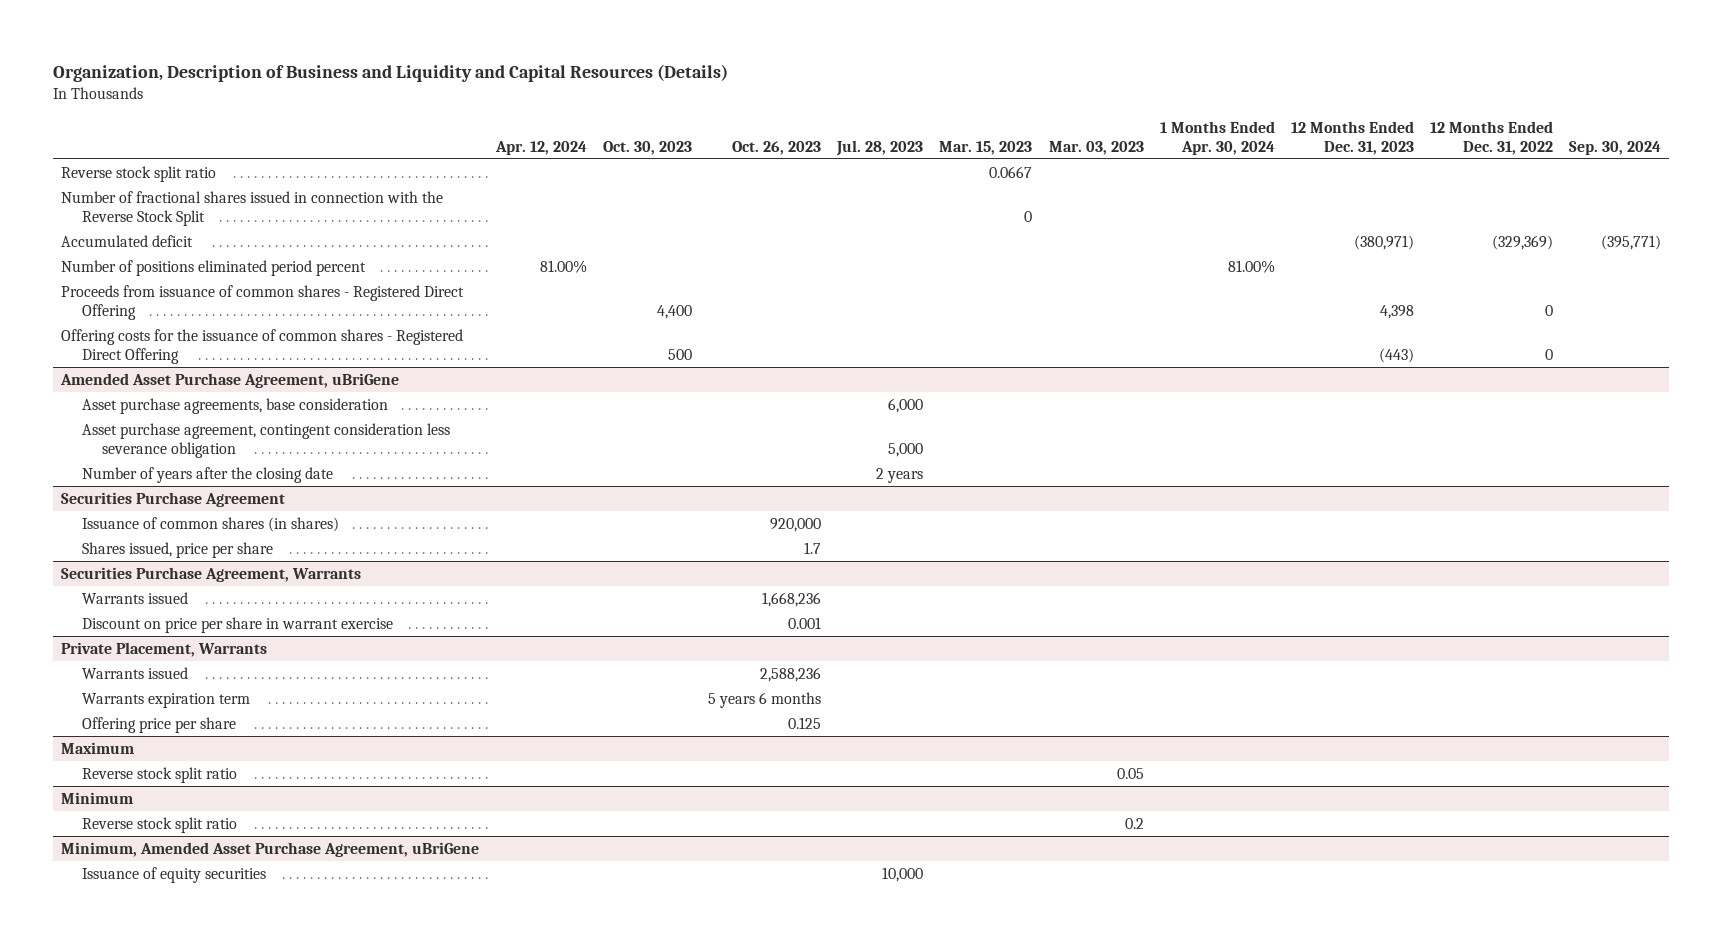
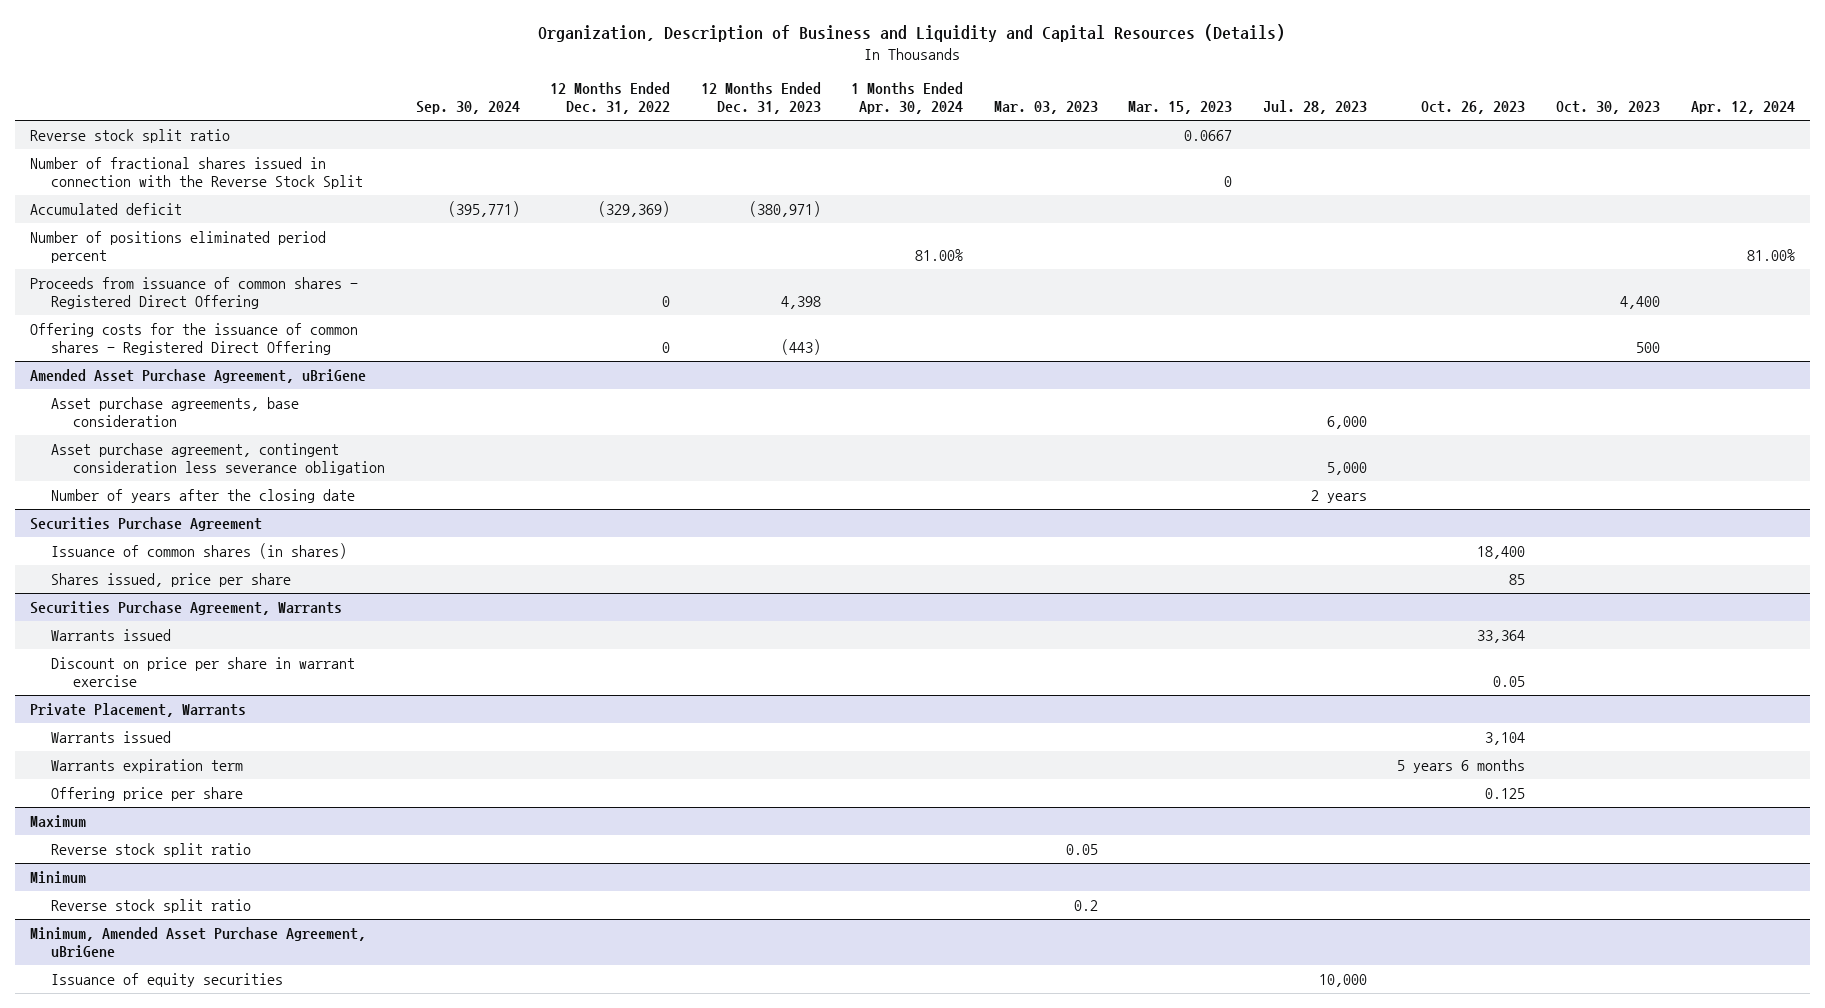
- | Apr. 12, 2024 | Oct. 30, 2023 | Oct. 26, 2023 | Jul. 28, 2023 | Mar. 15, 2023 | Mar. 03, 2023 | 1 Months Ended Apr. 30, 2024 | 12 Months Ended Dec. 31, 2023 | 12 Months Ended Dec. 31, 2022 | Sep. 30, 2024
+ | Sep. 30, 2024 | 12 Months Ended Dec. 31, 2022 | 12 Months Ended Dec. 31, 2023 | 1 Months Ended Apr. 30, 2024 | Mar. 03, 2023 | Mar. 15, 2023 | Jul. 28, 2023 | Oct. 26, 2023 | Oct. 30, 2023 | Apr. 12, 2024
@ Securities Purchase Agreement
- Issuance of common shares (in shares) | | | 920,000 | | | | | | |
- Shares issued, price per share | | | 1.7 | | | | | | |
+ Issuance of common shares (in shares) | | | | | | | | 18,400 | |
+ Shares issued, price per share | | | | | | | | 85 | |
@ Securities Purchase Agreement, Warrants
- Warrants issued | | | 1,668,236 | | | | | | |
- Discount on price per share in warrant exercise | | | 0.001 | | | | | | |
+ Warrants issued | | | | | | | | 33,364 | |
+ Discount on price per share in warrant exercise | | | | | | | | 0.05 | |
@ Private Placement, Warrants
- Warrants issued | | | 2,588,236 | | | | | | |
+ Warrants issued | | | | | | | | 3,104 | |

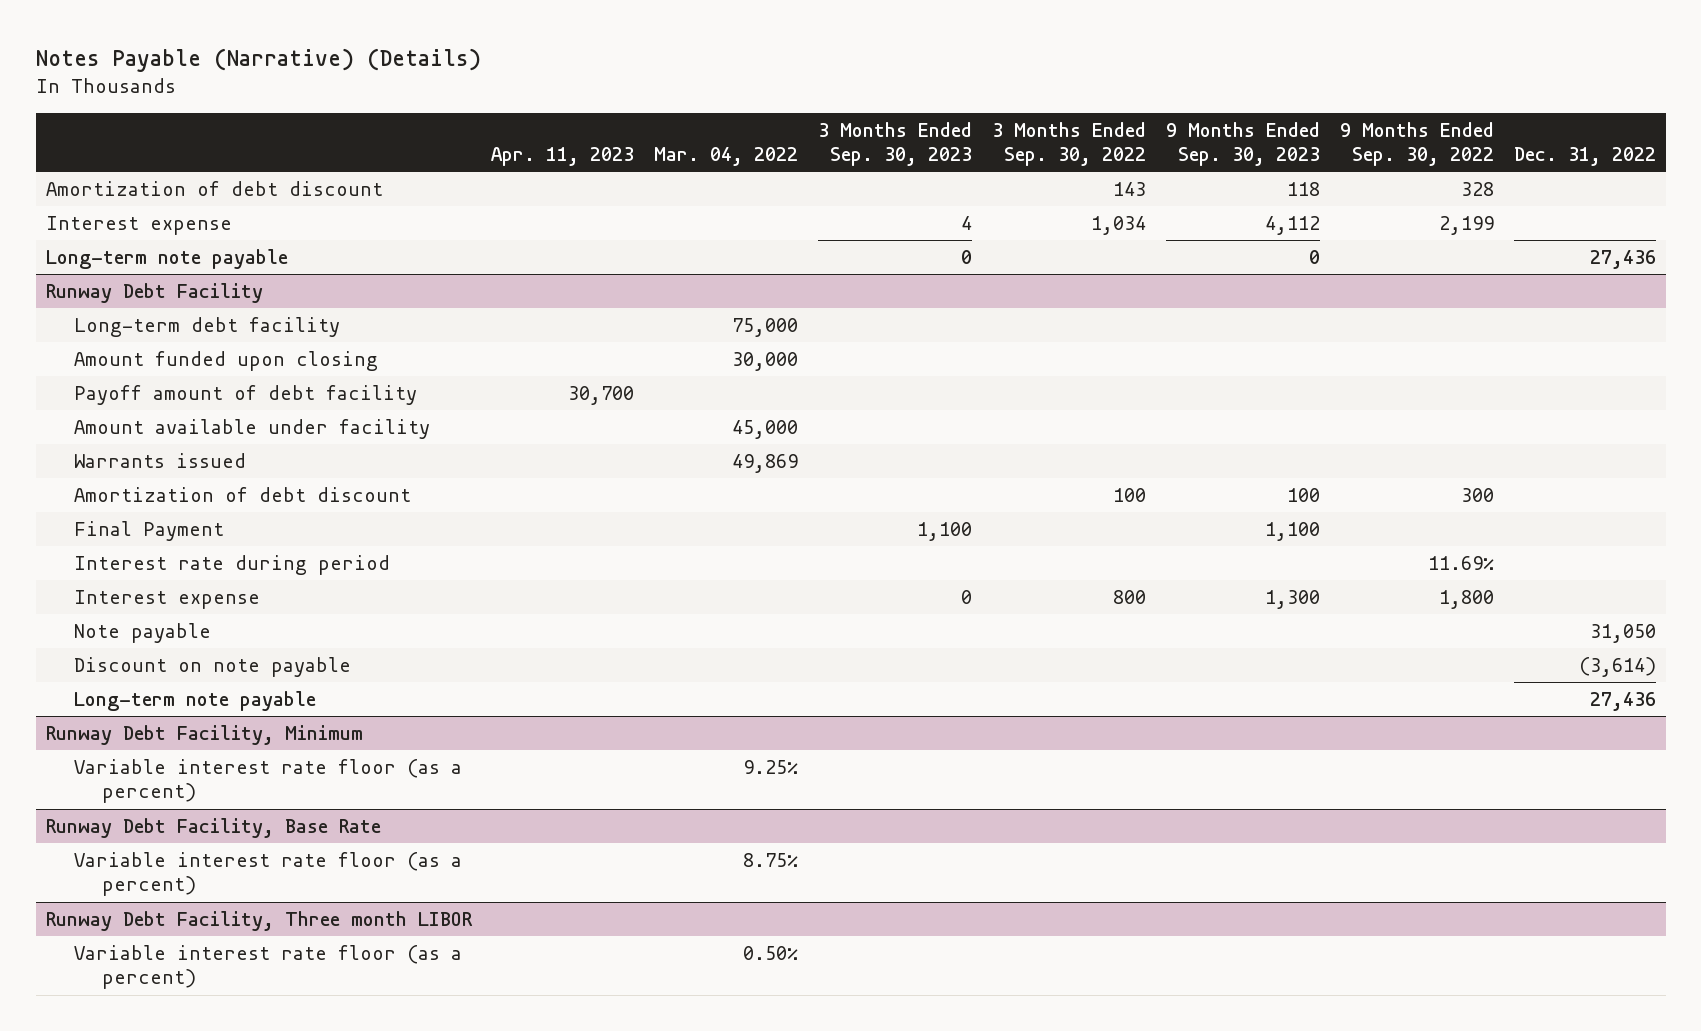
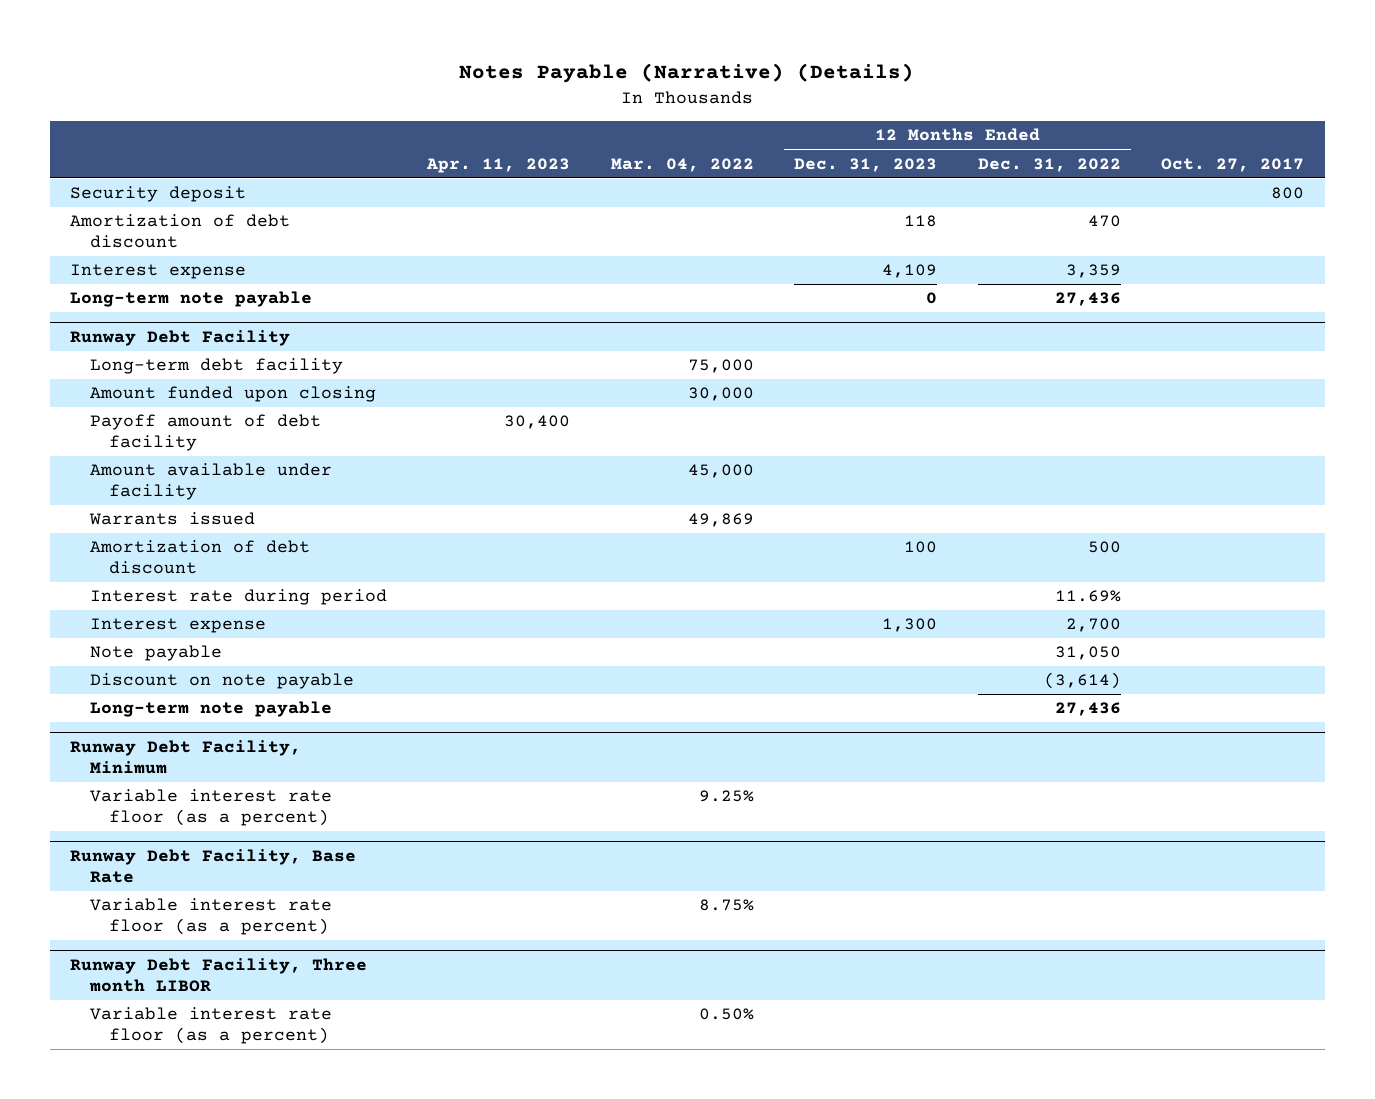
- | Apr. 11, 2023 | Mar. 04, 2022 | 3 Months Ended Sep. 30, 2023 | 3 Months Ended Sep. 30, 2022 | 9 Months Ended Sep. 30, 2023 | 9 Months Ended Sep. 30, 2022 | Dec. 31, 2022
+ | Apr. 11, 2023 | Mar. 04, 2022 | 12 Months Ended Dec. 31, 2023 | 12 Months Ended Dec. 31, 2022 | Oct. 27, 2017
+ Security deposit | | | | | 800
@ Runway Debt Facility
- Payoff amount of debt facility | 30,700 | | | | | |
+ Payoff amount of debt facility | 30,400 | | | |
- Final Payment | | | 1,100 | | 1,100 | |

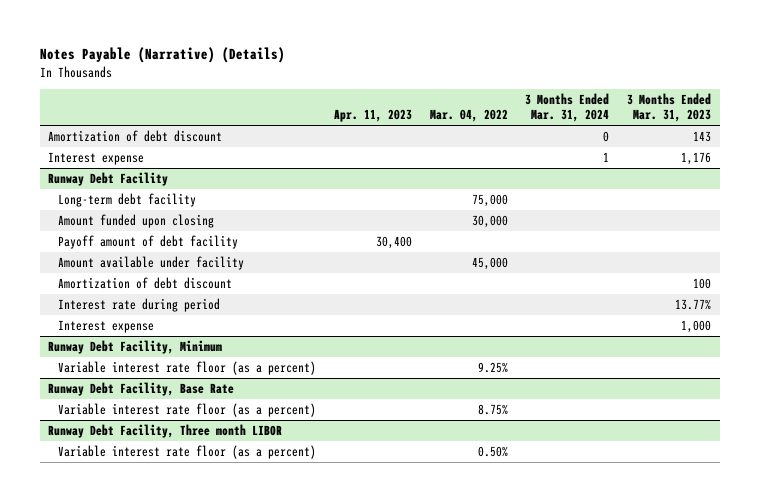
- | Apr. 11, 2023 | Mar. 04, 2022 | 12 Months Ended Dec. 31, 2023 | 12 Months Ended Dec. 31, 2022 | Oct. 27, 2017
+ | Apr. 11, 2023 | Mar. 04, 2022 | 3 Months Ended Mar. 31, 2024 | 3 Months Ended Mar. 31, 2023
- Security deposit | | | | | 800
- Long-term note payable | | | 0 | 27,436 |
@ Runway Debt Facility
- Warrants issued | | 49,869 | | |
- Note payable | | | | 31,050 |
- Discount on note payable | | | | (3,614) |
- Long-term note payable | | | | 27,436 |

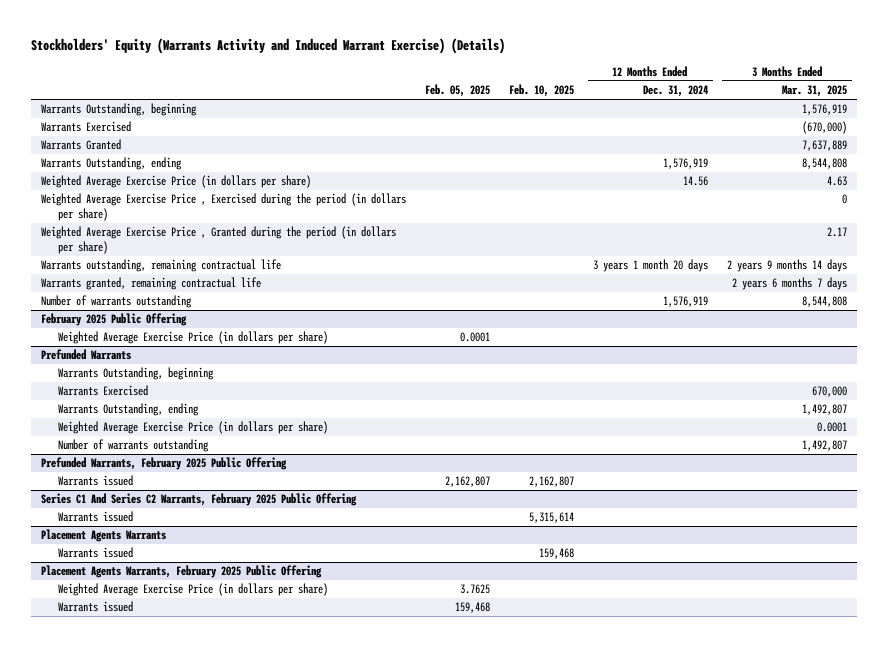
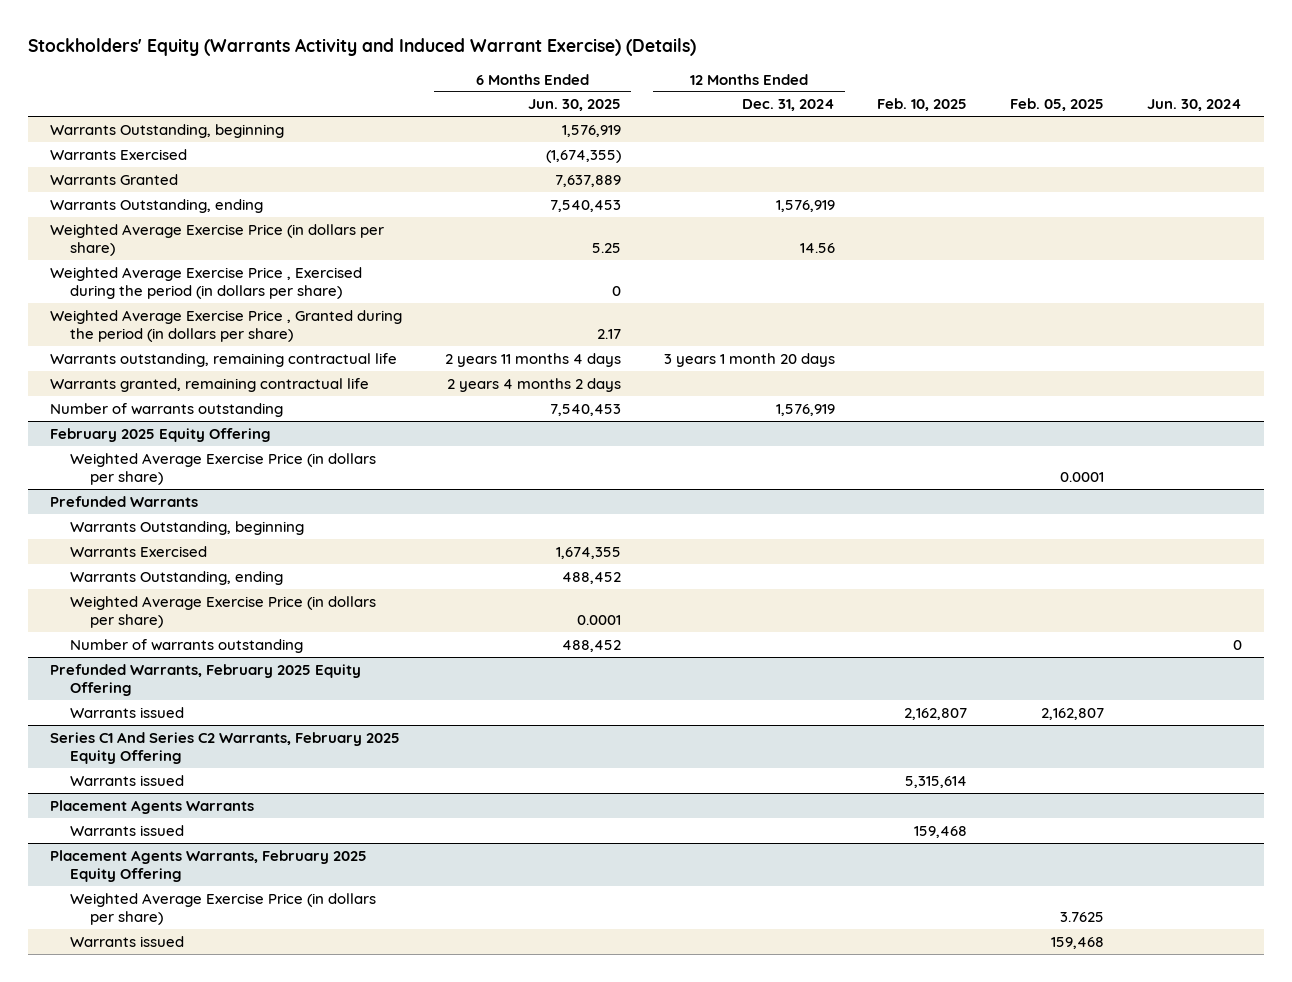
- | Feb. 05, 2025 | Feb. 10, 2025 | 12 Months Ended Dec. 31, 2024 | 3 Months Ended Mar. 31, 2025
+ | 6 Months Ended Jun. 30, 2025 | 12 Months Ended Dec. 31, 2024 | Feb. 10, 2025 | Feb. 05, 2025 | Jun. 30, 2024
- February 2025 Public Offering
+ February 2025 Equity Offering
- Prefunded Warrants, February 2025 Public Offering
+ Prefunded Warrants, February 2025 Equity Offering
- Series C1 And Series C2 Warrants, February 2025 Public Offering
+ Series C1 And Series C2 Warrants, February 2025 Equity Offering
- Placement Agents Warrants, February 2025 Public Offering
+ Placement Agents Warrants, February 2025 Equity Offering

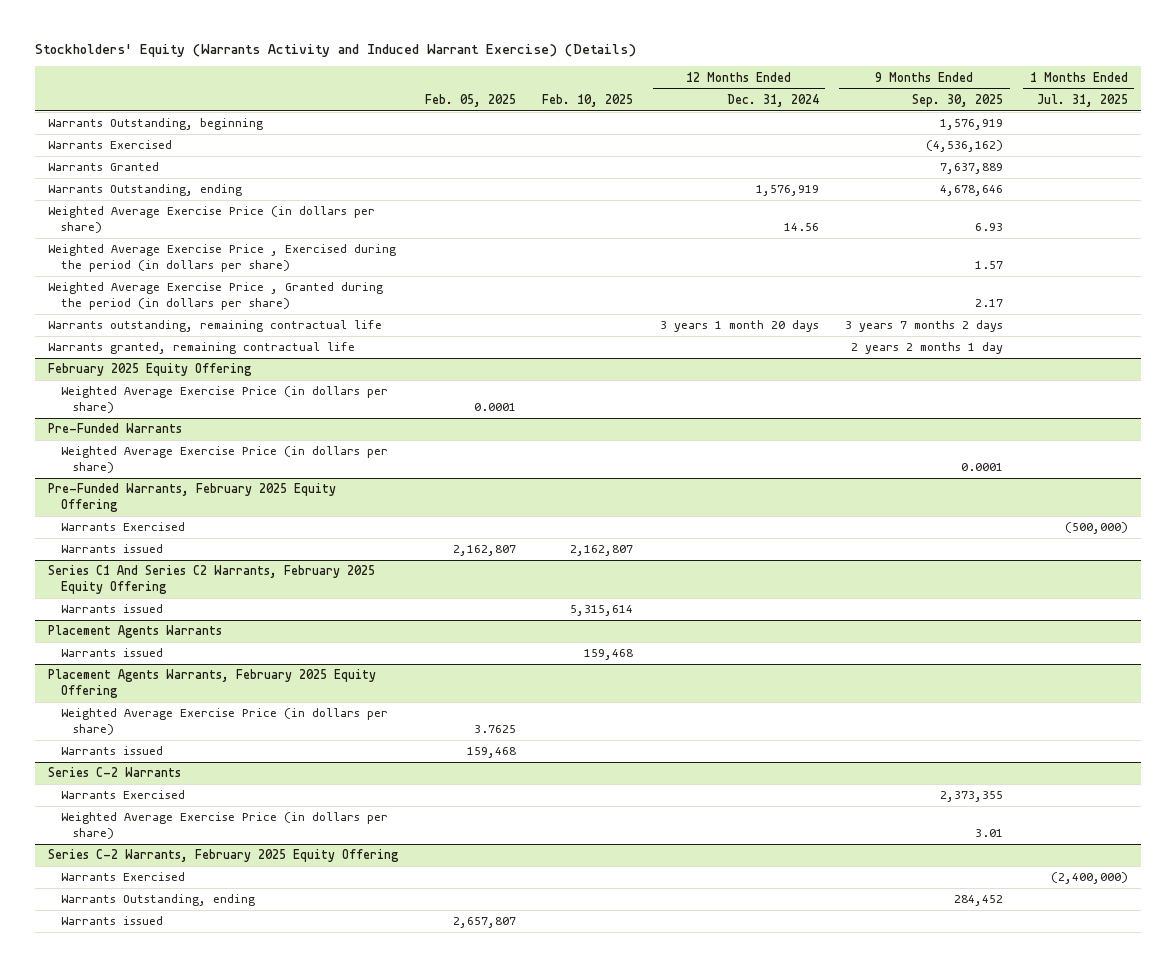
- | 6 Months Ended Jun. 30, 2025 | 12 Months Ended Dec. 31, 2024 | Feb. 10, 2025 | Feb. 05, 2025 | Jun. 30, 2024
+ | Feb. 05, 2025 | Feb. 10, 2025 | 12 Months Ended Dec. 31, 2024 | 9 Months Ended Sep. 30, 2025 | 1 Months Ended Jul. 31, 2025
- Number of warrants outstanding | 7,540,453 | 1,576,919 | | |
- Prefunded Warrants
- Warrants Outstanding, beginning
- Warrants Exercised | 1,674,355 | | | |
- Warrants Outstanding, ending | 488,452 | | | |
+ Pre-Funded Warrants
- Number of warrants outstanding | 488,452 | | | | 0
- Prefunded Warrants, February 2025 Equity Offering
+ Pre-Funded Warrants, February 2025 Equity Offering
+ Warrants Exercised | | | | | (500,000)
+ Series C-2 Warrants
+ Warrants Exercised | | | | 2,373,355 |
+ Weighted Average Exercise Price (in dollars per share) | | | | 3.01 |
+ Series C-2 Warrants, February 2025 Equity Offering
+ Warrants Exercised | | | | | (2,400,000)
+ Warrants Outstanding, ending | | | | 284,452 |
+ Warrants issued | 2,657,807 | | | |

